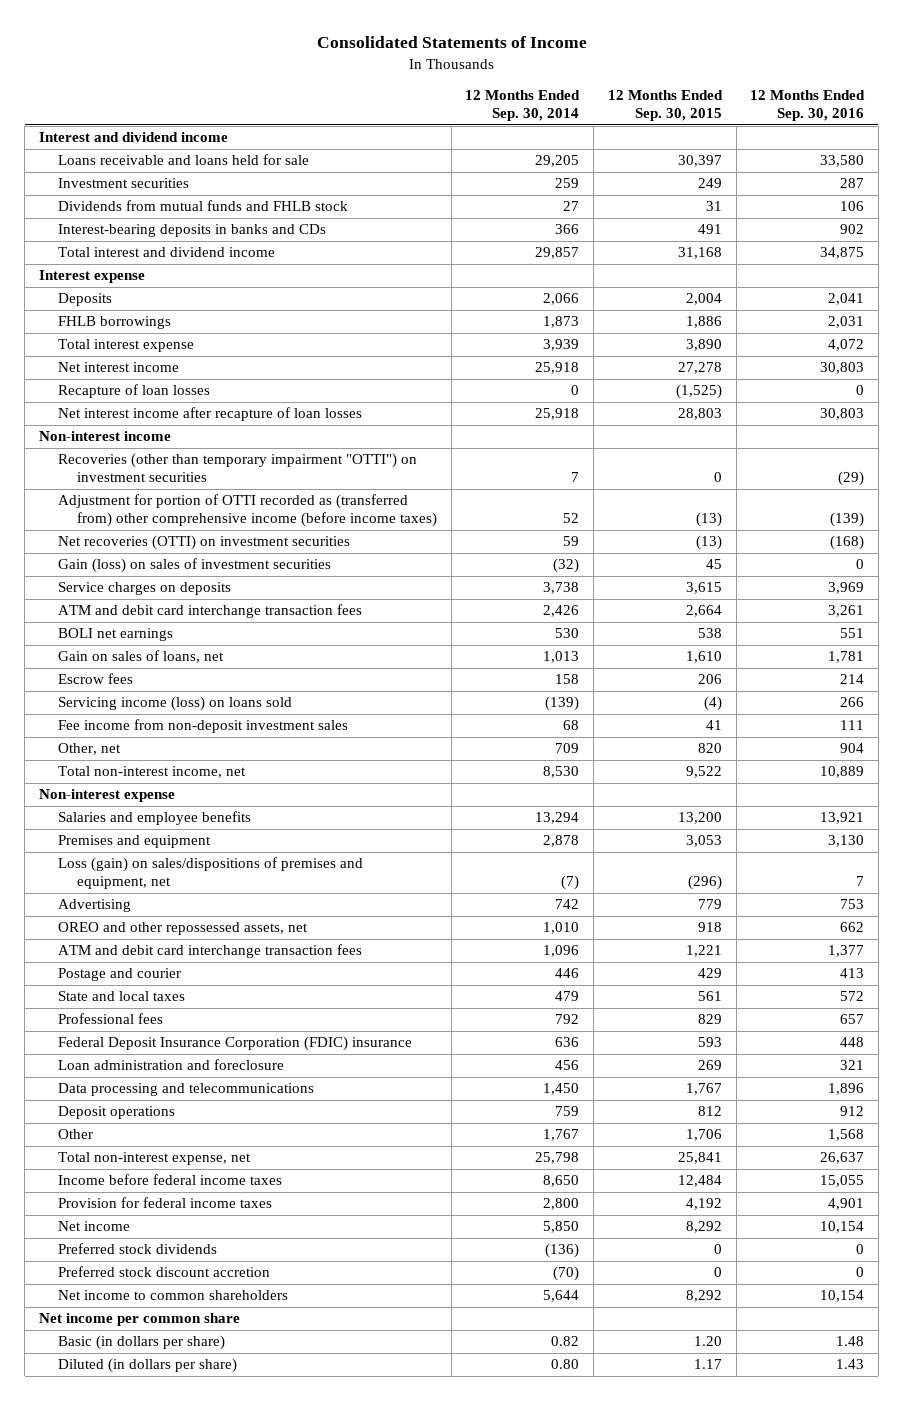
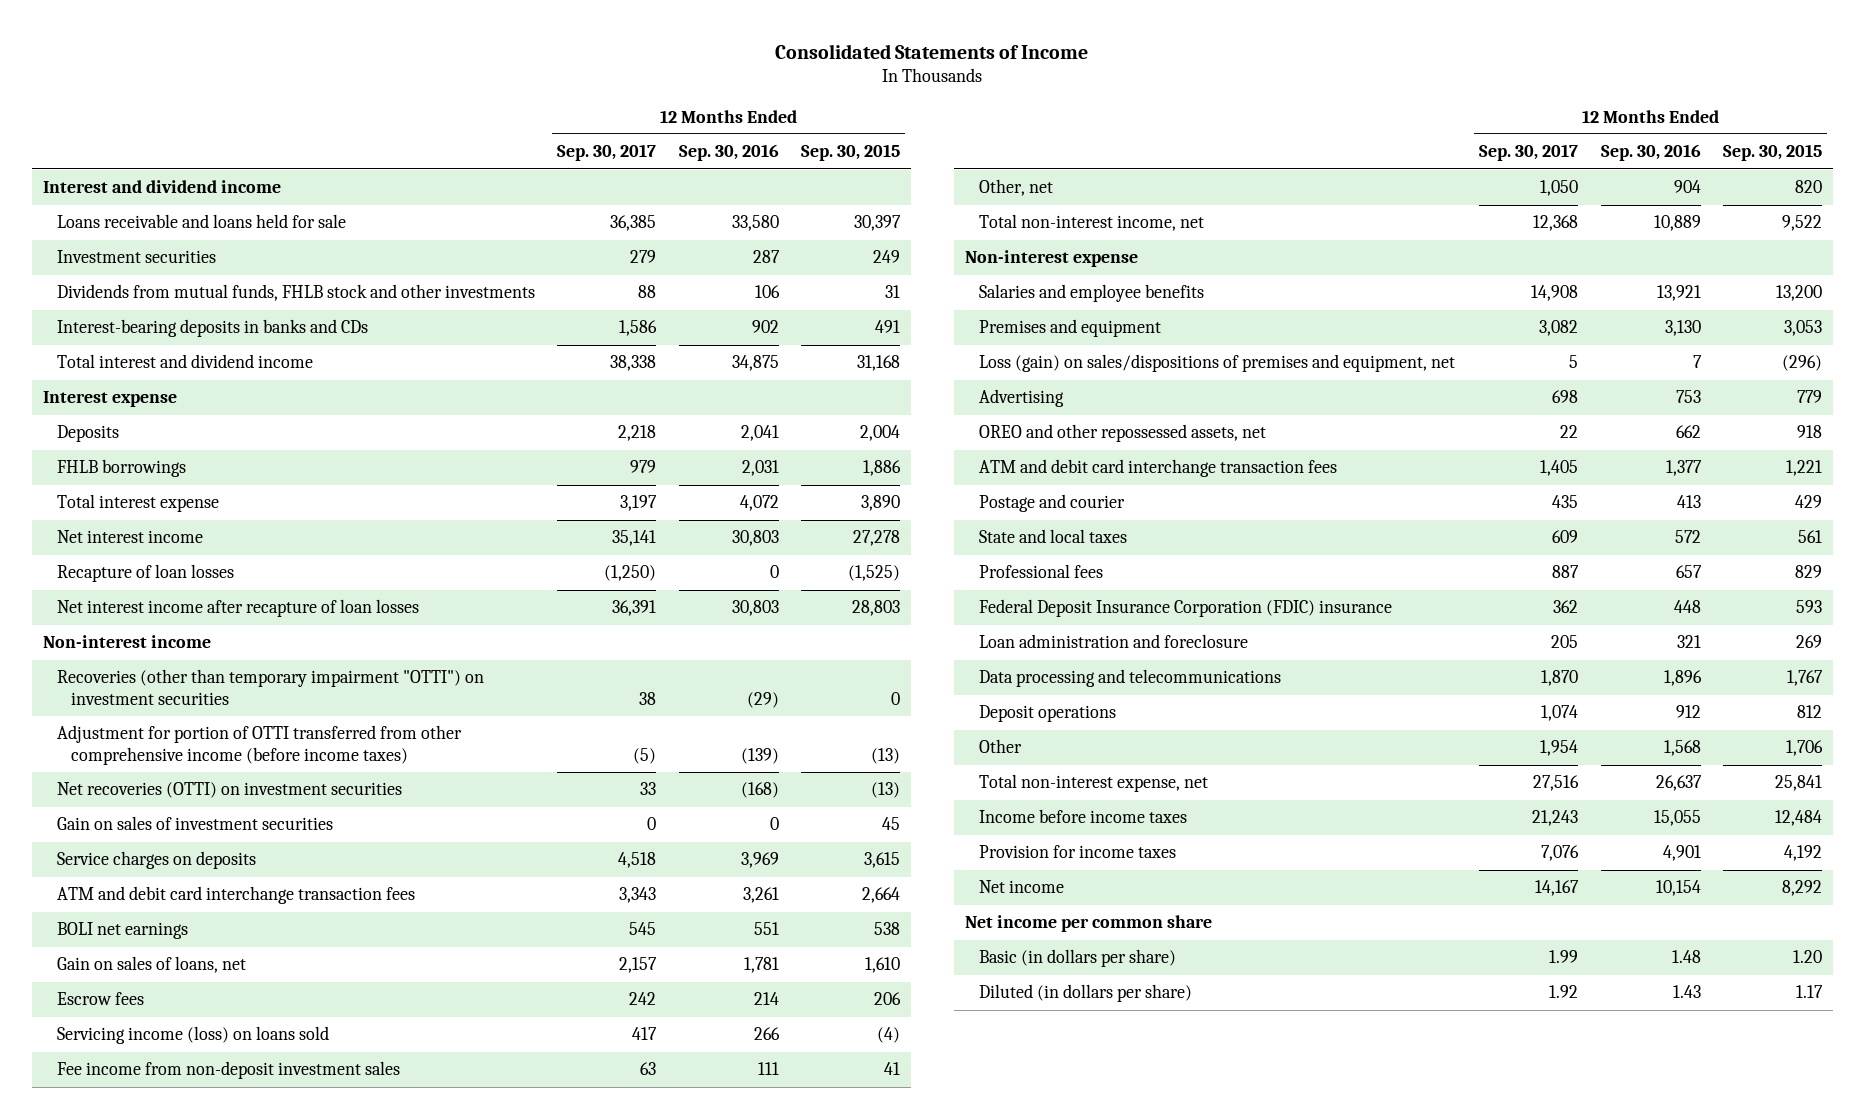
- | 12 Months Ended Sep. 30, 2014 | 12 Months Ended Sep. 30, 2015 | 12 Months Ended Sep. 30, 2016
+ | 12 Months Ended Sep. 30, 2017 | 12 Months Ended Sep. 30, 2016 | 12 Months Ended Sep. 30, 2015
- Dividends from mutual funds and FHLB stock | 27 | 31 | 106
+ Dividends from mutual funds, FHLB stock and other investments | 88 | 106 | 31
- Adjustment for portion of OTTI recorded as (transferred from) other comprehensive income (before income taxes) | 52 | (13) | (139)
+ Adjustment for portion of OTTI transferred from other comprehensive income (before income taxes) | (5) | (139) | (13)
- Gain (loss) on sales of investment securities | (32) | 45 | 0
+ Gain on sales of investment securities | 0 | 0 | 45
- Income before federal income taxes | 8,650 | 12,484 | 15,055
- Provision for federal income taxes | 2,800 | 4,192 | 4,901
+ Income before income taxes | 21,243 | 15,055 | 12,484
+ Provision for income taxes | 7,076 | 4,901 | 4,192
- Preferred stock dividends | (136) | 0 | 0
- Preferred stock discount accretion | (70) | 0 | 0
- Net income to common shareholders | 5,644 | 8,292 | 10,154

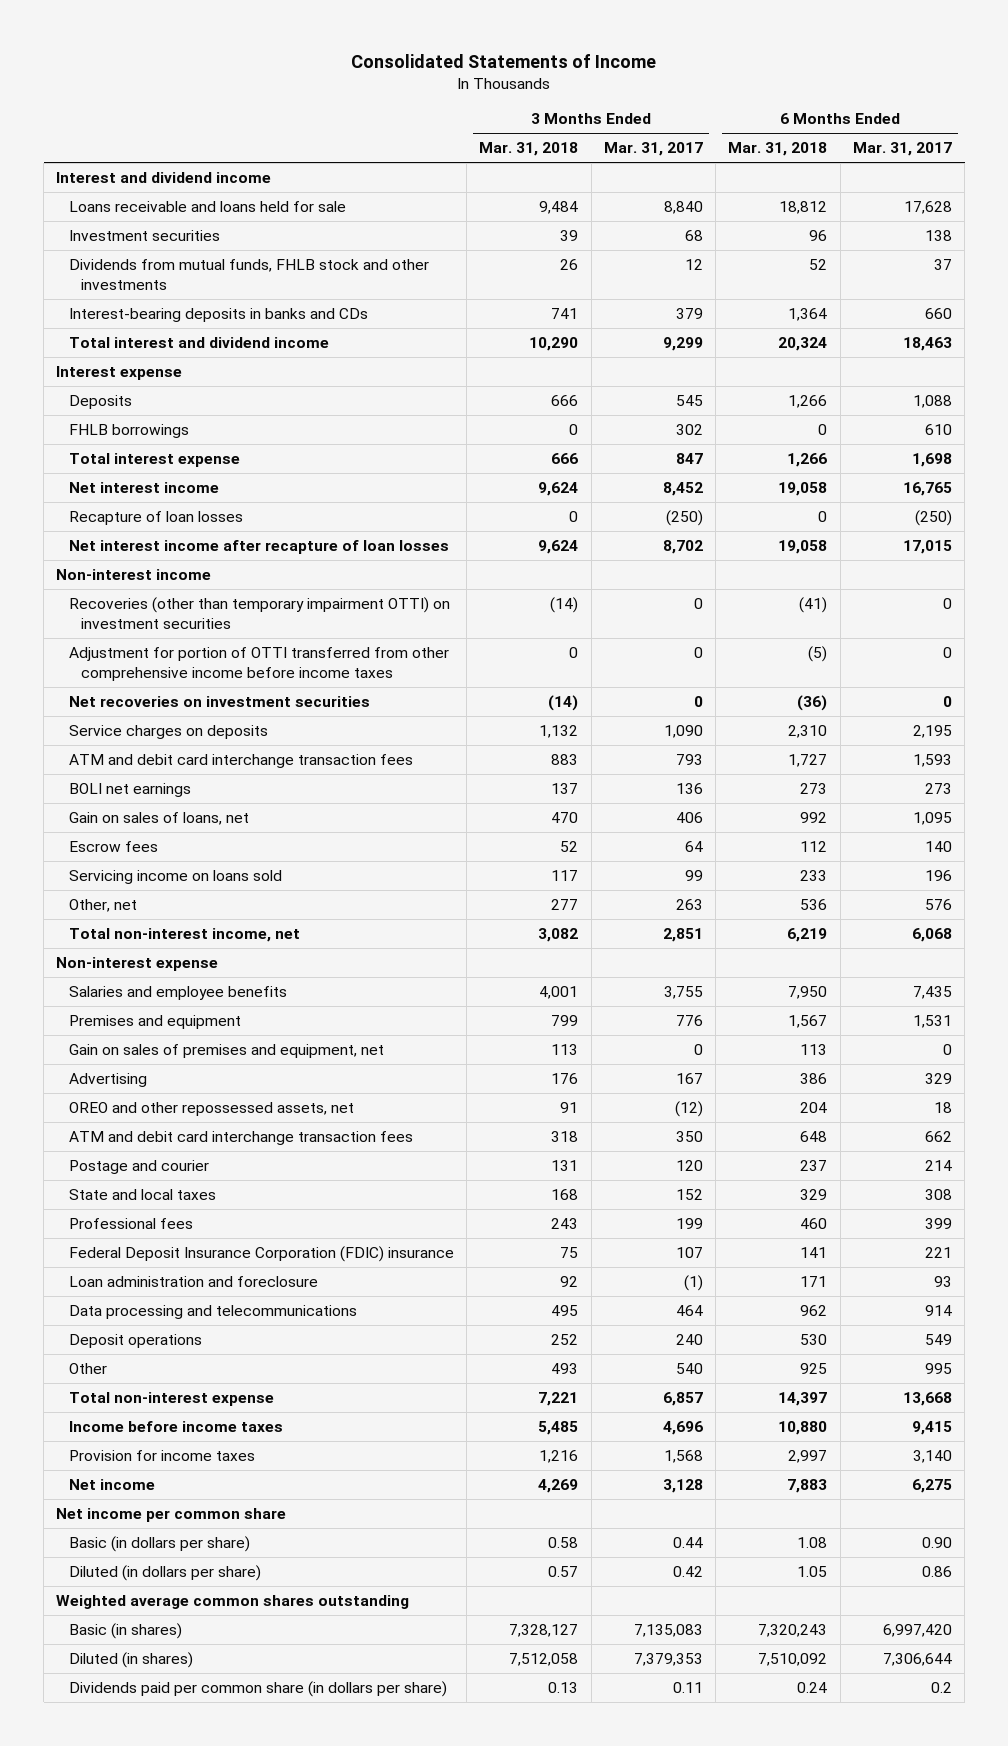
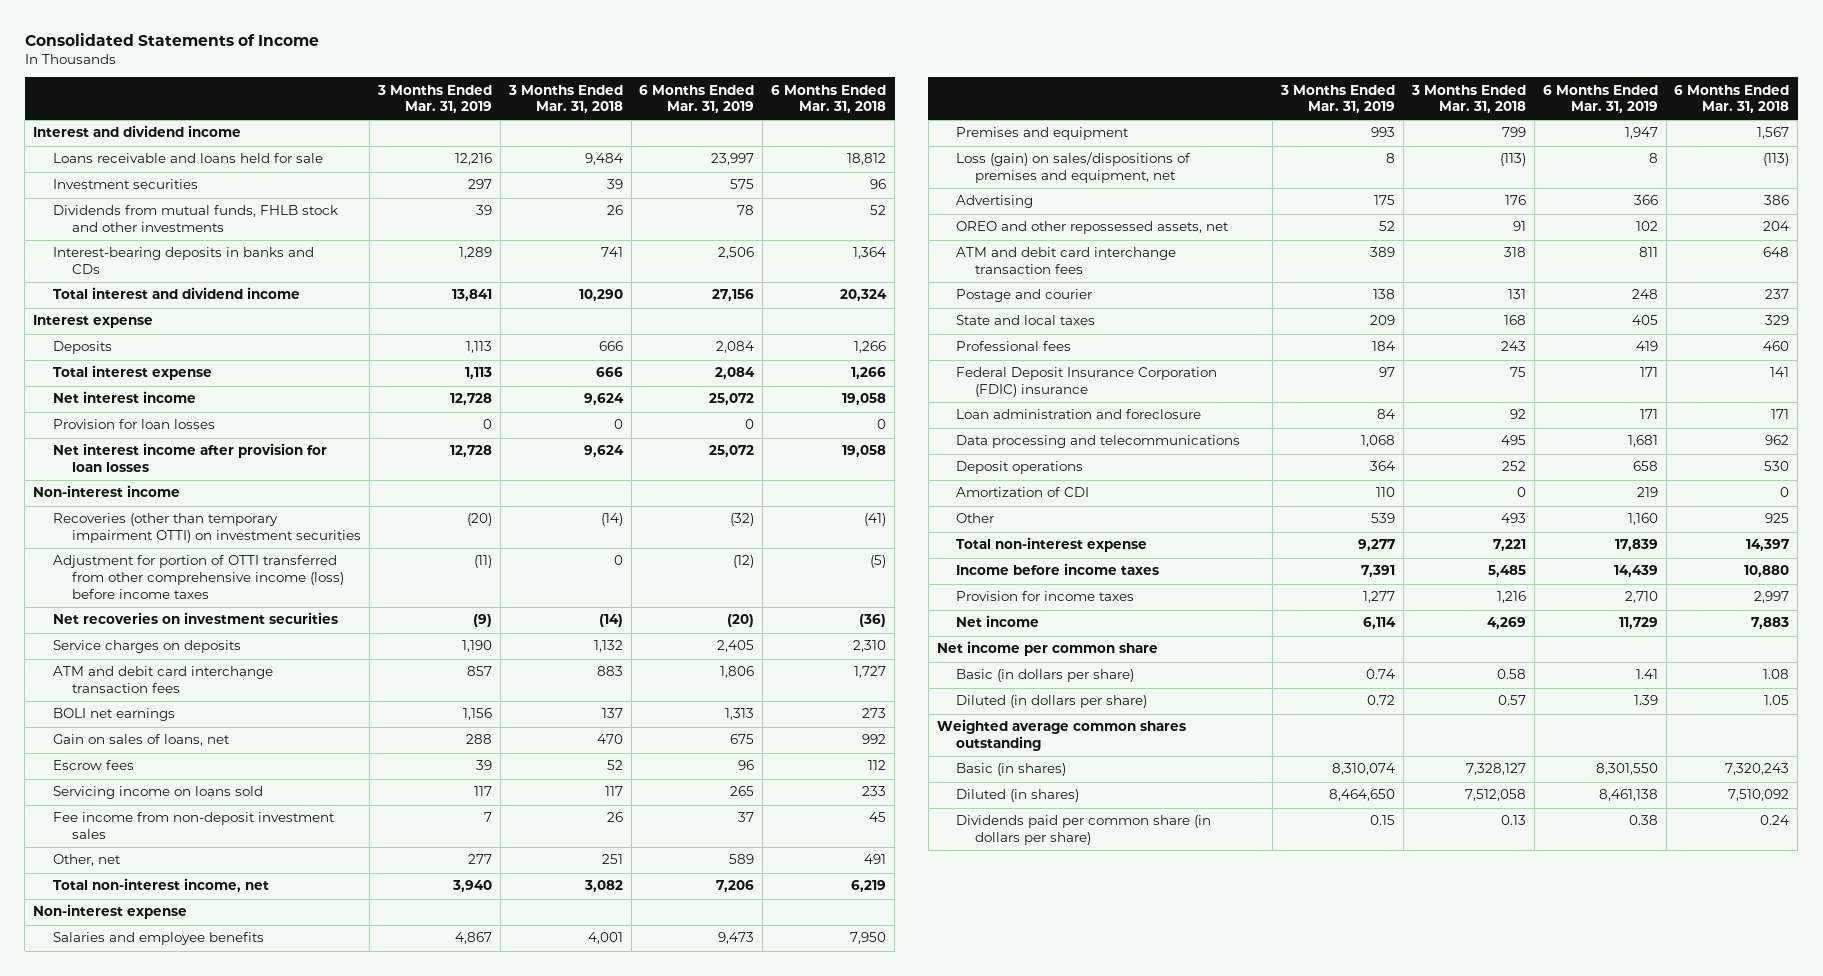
- | 3 Months Ended Mar. 31, 2018 | 3 Months Ended Mar. 31, 2017 | 6 Months Ended Mar. 31, 2018 | 6 Months Ended Mar. 31, 2017
+ | 3 Months Ended Mar. 31, 2019 | 3 Months Ended Mar. 31, 2018 | 6 Months Ended Mar. 31, 2019 | 6 Months Ended Mar. 31, 2018
- FHLB borrowings | 0 | 302 | 0 | 610
- Recapture of loan losses | 0 | (250) | 0 | (250)
- Net interest income after recapture of loan losses | 9,624 | 8,702 | 19,058 | 17,015
+ Provision for loan losses | 0 | 0 | 0 | 0
+ Net interest income after provision for loan losses | 12,728 | 9,624 | 25,072 | 19,058
- Adjustment for portion of OTTI transferred from other comprehensive income before income taxes | 0 | 0 | (5) | 0
+ Adjustment for portion of OTTI transferred from other comprehensive income (loss) before income taxes | (11) | 0 | (12) | (5)
- Other, net | 277 | 263 | 536 | 576
+ Fee income from non-deposit investment sales | 7 | 26 | 37 | 45
+ Other, net | 277 | 251 | 589 | 491
- Gain on sales of premises and equipment, net | 113 | 0 | 113 | 0
+ Loss (gain) on sales/dispositions of premises and equipment, net | 8 | (113) | 8 | (113)
+ Amortization of CDI | 110 | 0 | 219 | 0

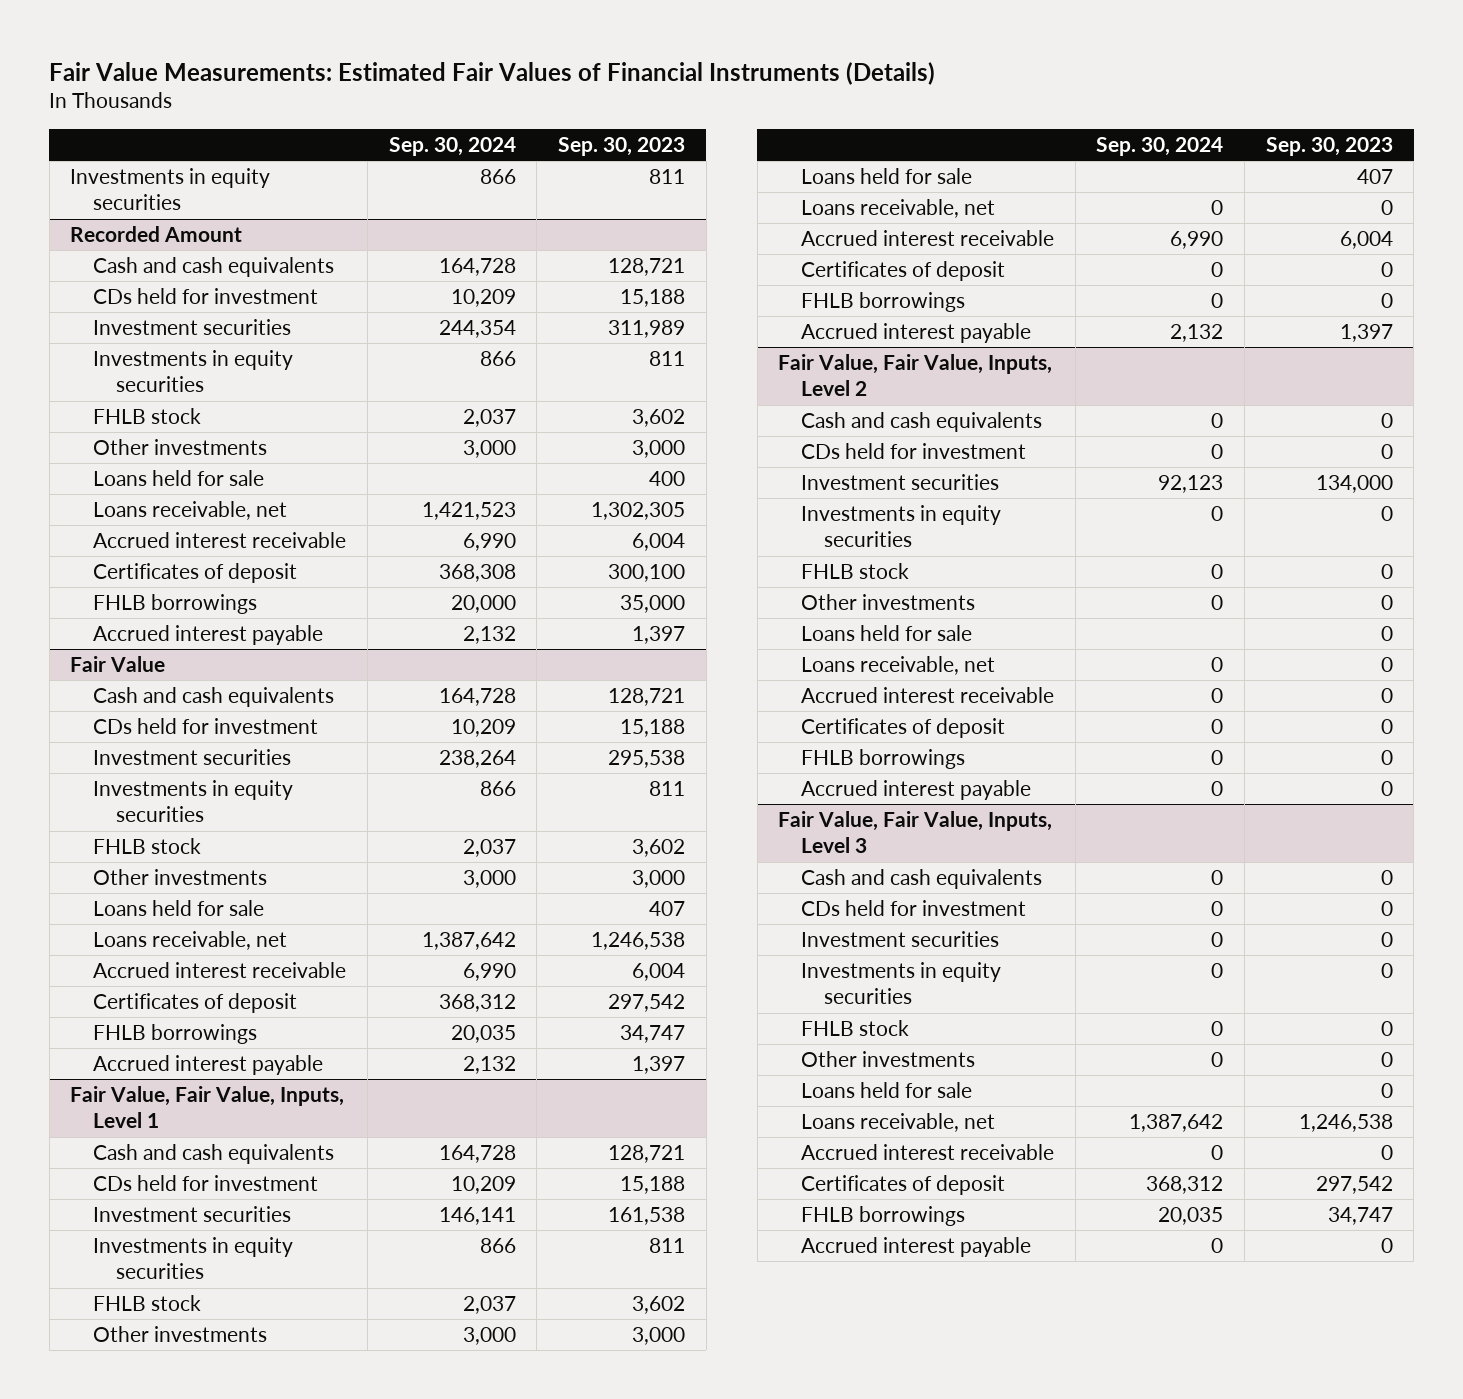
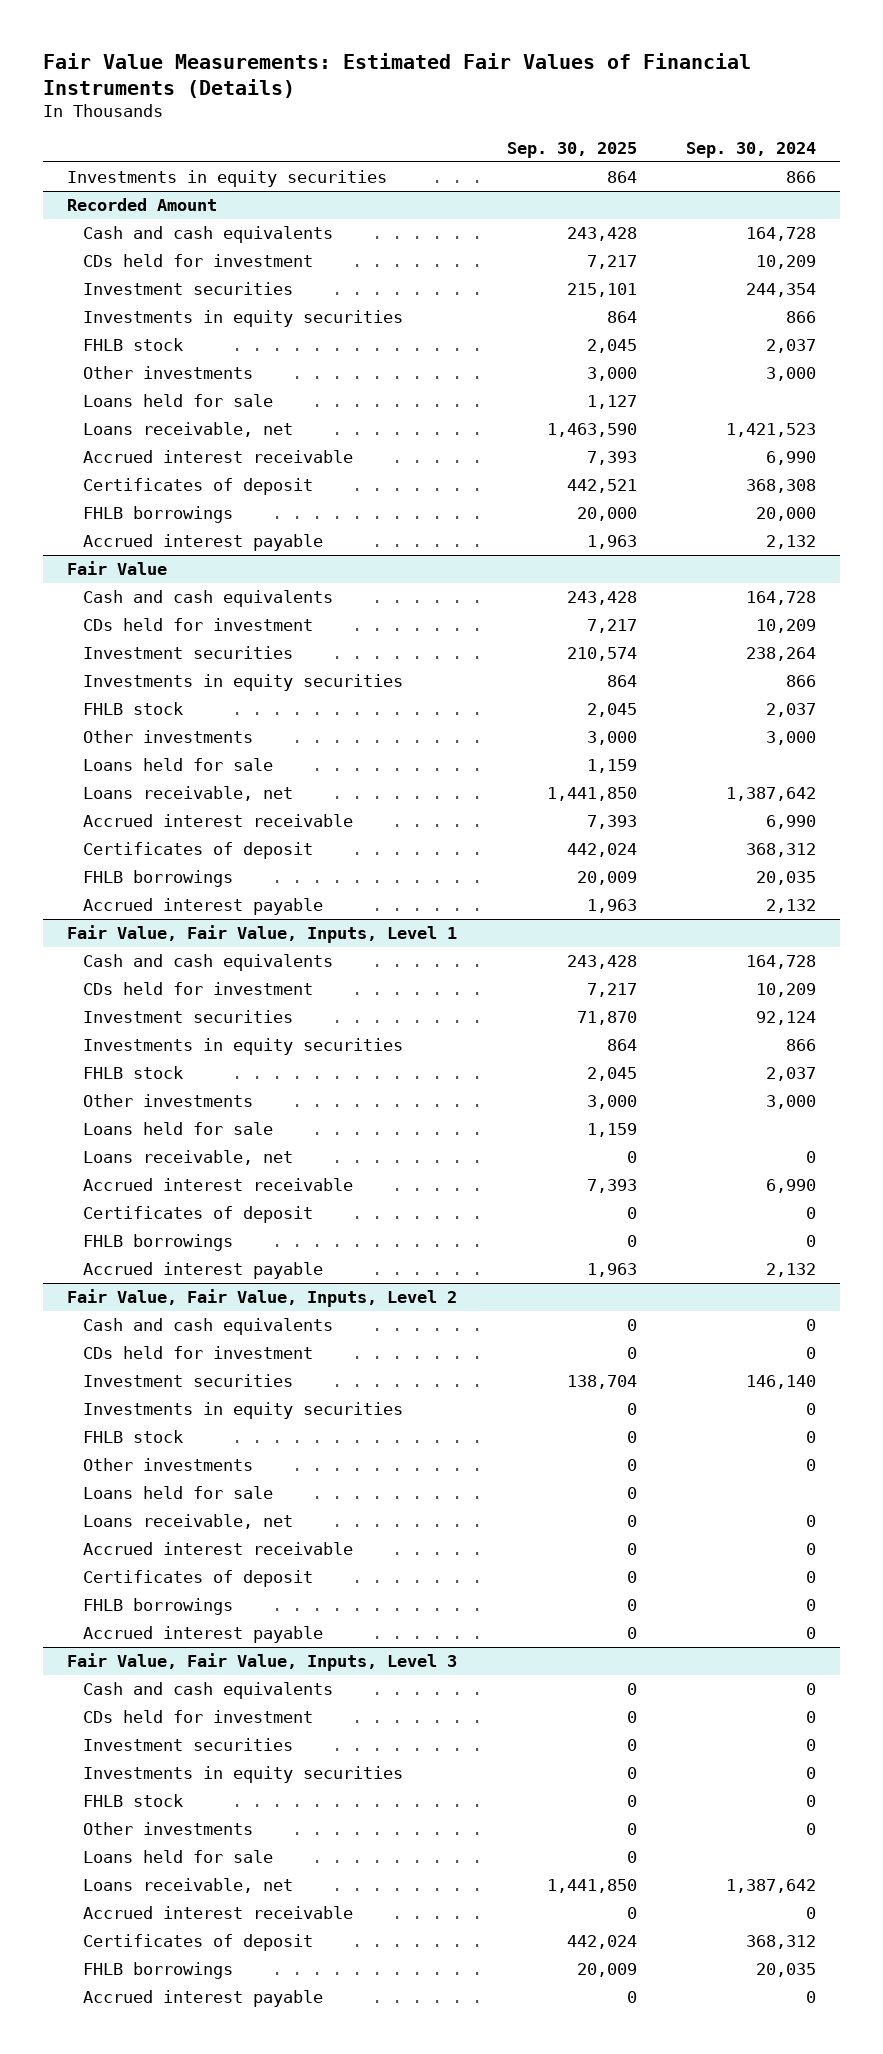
- | Sep. 30, 2024 | Sep. 30, 2023
+ | Sep. 30, 2025 | Sep. 30, 2024
@ Fair Value, Fair Value, Inputs, Level 1
- Investment securities | 146,141 | 161,538
+ Investment securities | 71,870 | 92,124
@ Fair Value, Fair Value, Inputs, Level 2
- Investment securities | 92,123 | 134,000
+ Investment securities | 138,704 | 146,140

